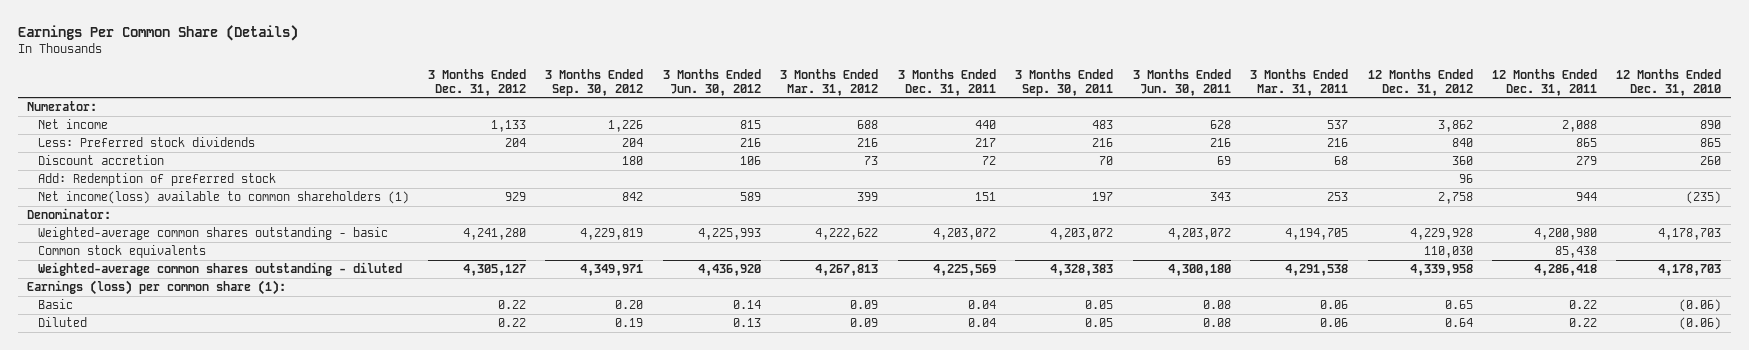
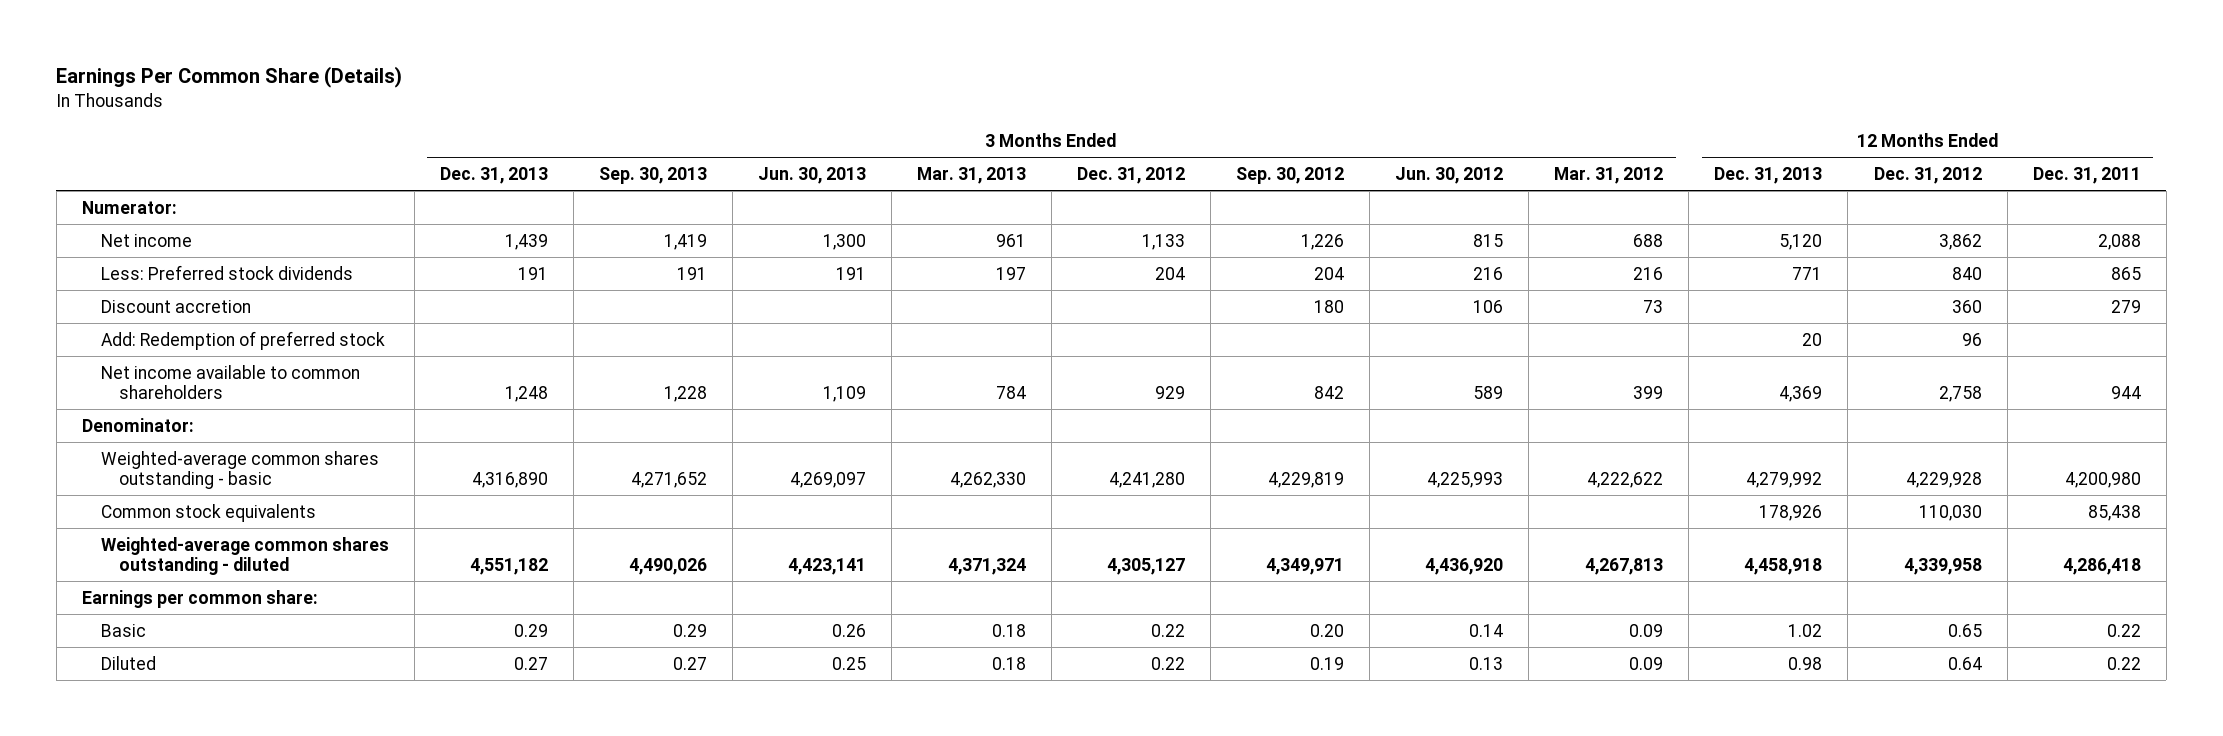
- | 3 Months Ended Dec. 31, 2012 | 3 Months Ended Sep. 30, 2012 | 3 Months Ended Jun. 30, 2012 | 3 Months Ended Mar. 31, 2012 | 3 Months Ended Dec. 31, 2011 | 3 Months Ended Sep. 30, 2011 | 3 Months Ended Jun. 30, 2011 | 3 Months Ended Mar. 31, 2011 | 12 Months Ended Dec. 31, 2012 | 12 Months Ended Dec. 31, 2011 | 12 Months Ended Dec. 31, 2010
+ | 3 Months Ended Dec. 31, 2013 | 3 Months Ended Sep. 30, 2013 | 3 Months Ended Jun. 30, 2013 | 3 Months Ended Mar. 31, 2013 | 3 Months Ended Dec. 31, 2012 | 3 Months Ended Sep. 30, 2012 | 3 Months Ended Jun. 30, 2012 | 3 Months Ended Mar. 31, 2012 | 12 Months Ended Dec. 31, 2013 | 12 Months Ended Dec. 31, 2012 | 12 Months Ended Dec. 31, 2011
- Net income(loss) available to common shareholders (1) | 929 | 842 | 589 | 399 | 151 | 197 | 343 | 253 | 2,758 | 944 | (235)
+ Net income available to common shareholders | 1,248 | 1,228 | 1,109 | 784 | 929 | 842 | 589 | 399 | 4,369 | 2,758 | 944
- Earnings (loss) per common share (1):
+ Earnings per common share:

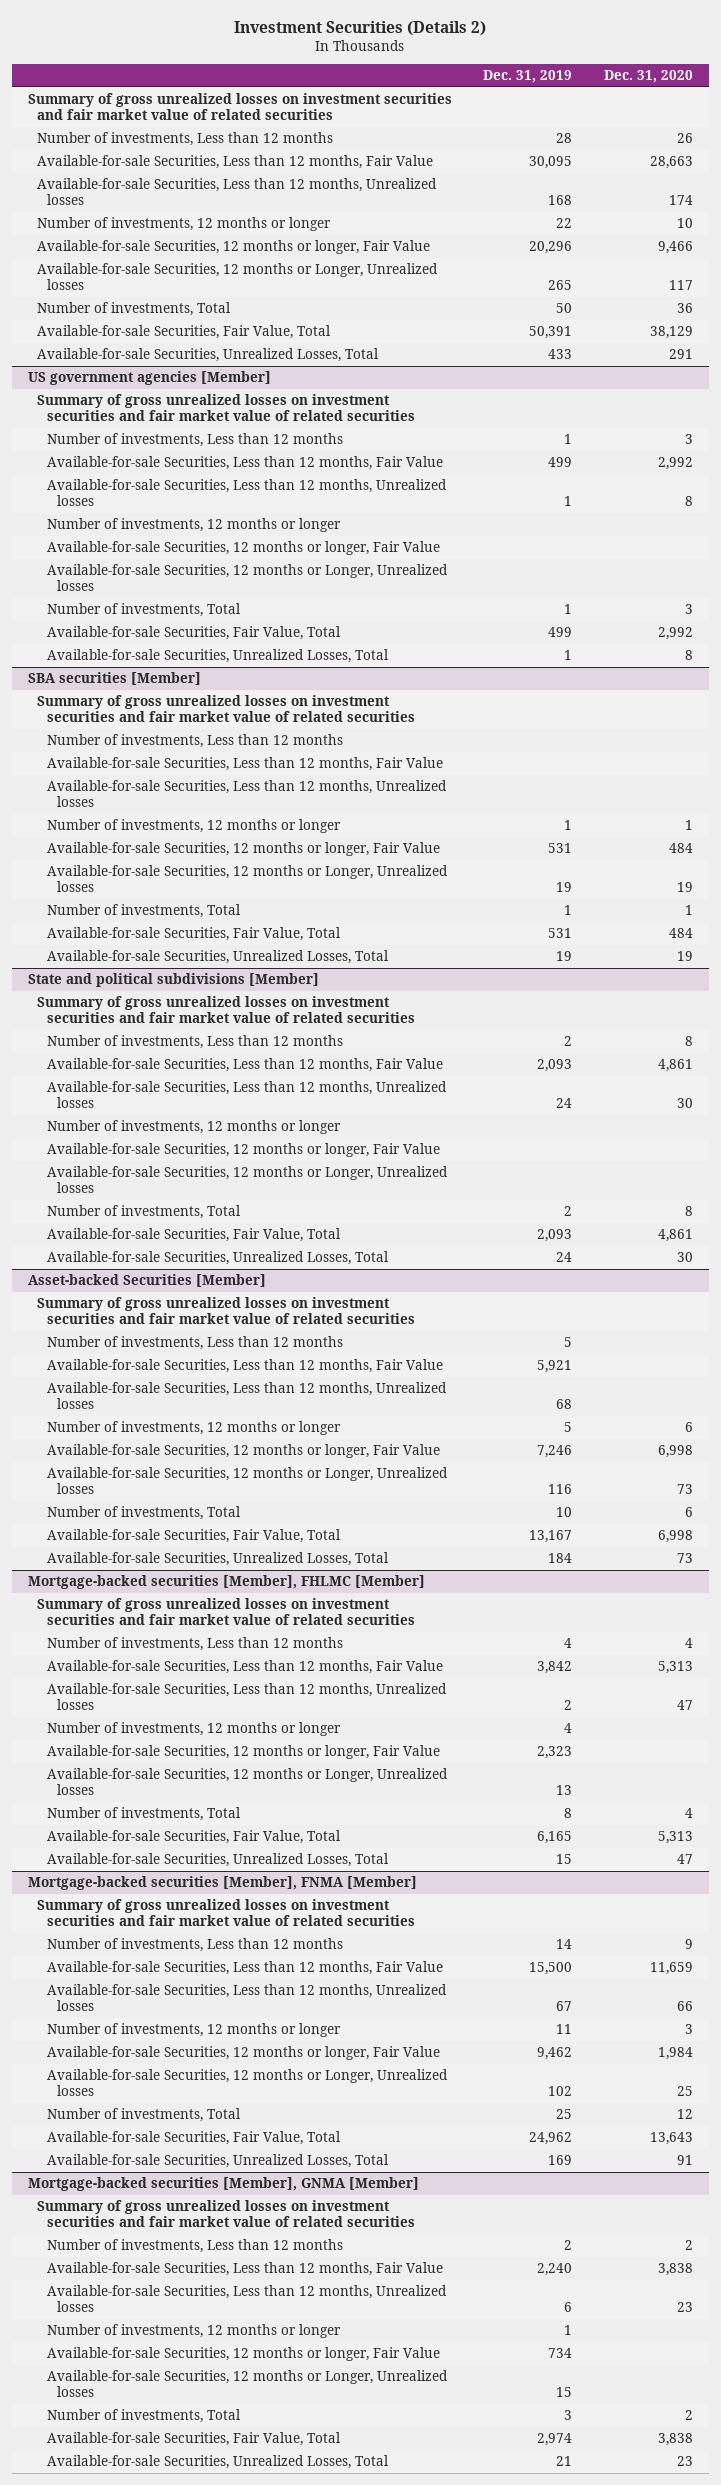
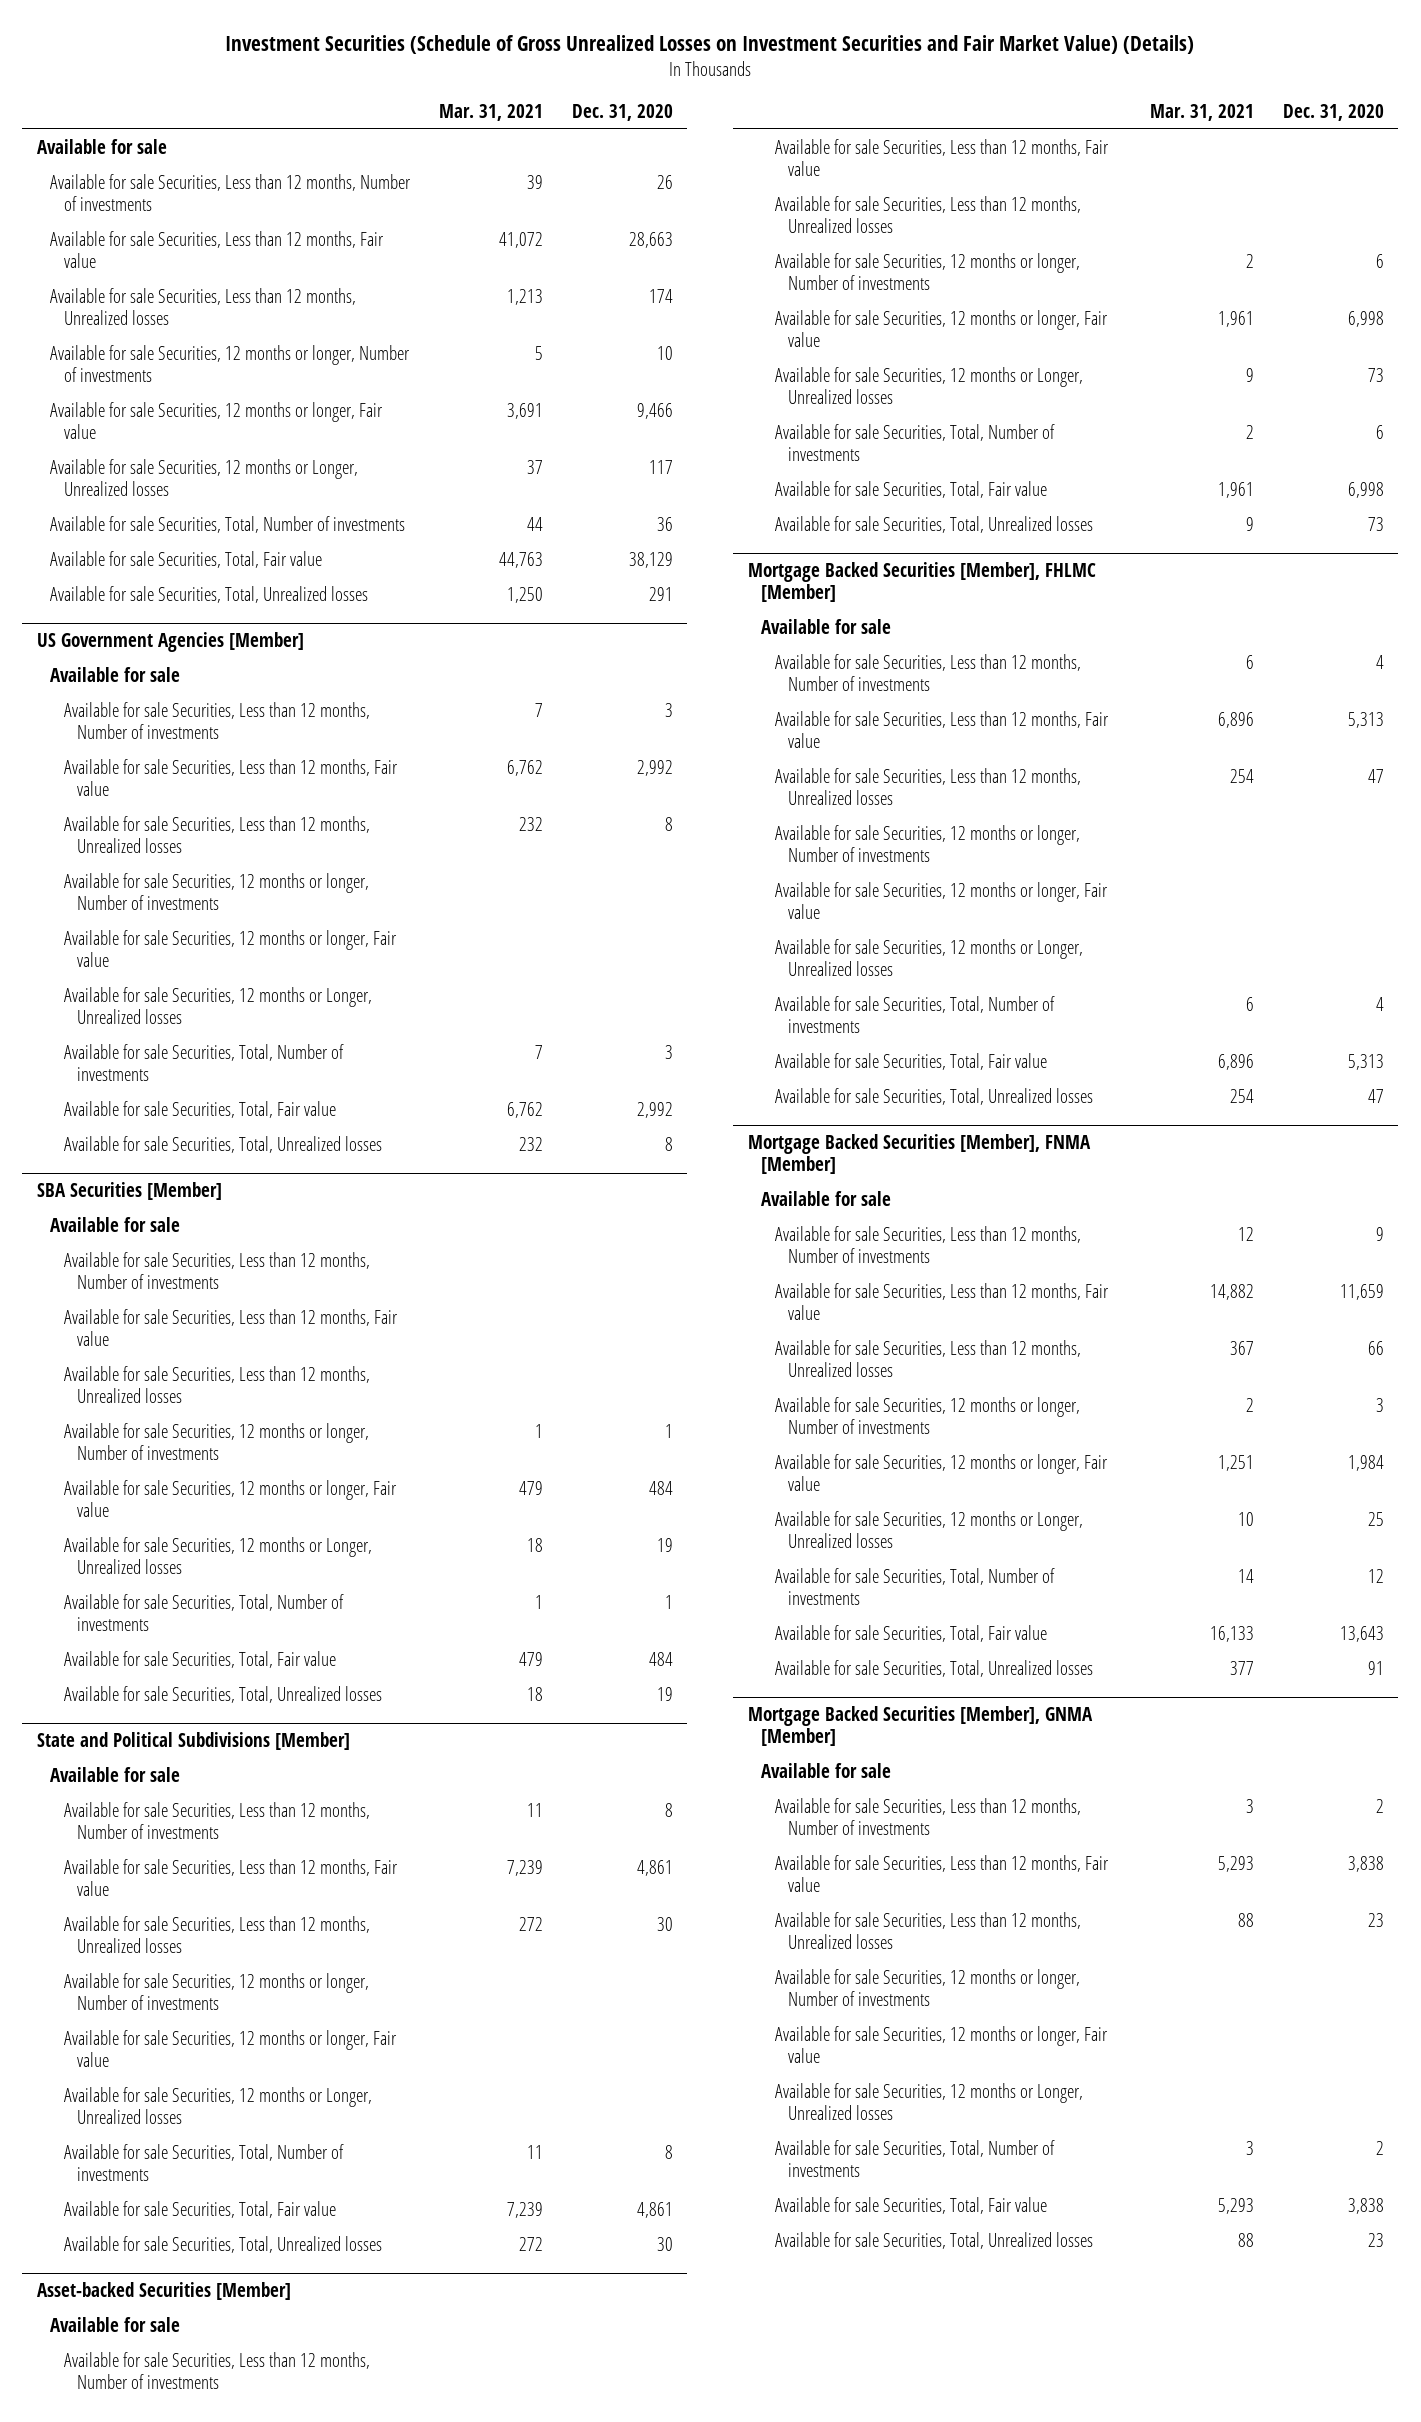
- Investment Securities (Details 2)
+ Investment Securities (Schedule of Gross Unrealized Losses on Investment Securities and Fair Market Value) (Details)
- | Dec. 31, 2019 | Dec. 31, 2020
+ | Mar. 31, 2021 | Dec. 31, 2020
- Summary of gross unrealized losses on investment securities and fair market value of related securities
- Number of investments, Less than 12 months | 28 | 26
- Available-for-sale Securities, Less than 12 months, Fair Value | 30,095 | 28,663
- Available-for-sale Securities, Less than 12 months, Unrealized losses | 168 | 174
- Number of investments, 12 months or longer | 22 | 10
- Available-for-sale Securities, 12 months or longer, Fair Value | 20,296 | 9,466
- Available-for-sale Securities, 12 months or Longer, Unrealized losses | 265 | 117
- Number of investments, Total | 50 | 36
- Available-for-sale Securities, Fair Value, Total | 50,391 | 38,129
- Available-for-sale Securities, Unrealized Losses, Total | 433 | 291
- US government agencies [Member]
- Summary of gross unrealized losses on investment securities and fair market value of related securities
- Number of investments, Less than 12 months | 1 | 3
- Available-for-sale Securities, Less than 12 months, Fair Value | 499 | 2,992
- Available-for-sale Securities, Less than 12 months, Unrealized losses | 1 | 8
- Number of investments, 12 months or longer
- Available-for-sale Securities, 12 months or longer, Fair Value
- Available-for-sale Securities, 12 months or Longer, Unrealized losses
- Number of investments, Total | 1 | 3
- Available-for-sale Securities, Fair Value, Total | 499 | 2,992
- Available-for-sale Securities, Unrealized Losses, Total | 1 | 8
- SBA securities [Member]
- Summary of gross unrealized losses on investment securities and fair market value of related securities
- Number of investments, Less than 12 months
- Available-for-sale Securities, Less than 12 months, Fair Value
- Available-for-sale Securities, Less than 12 months, Unrealized losses
- Number of investments, 12 months or longer | 1 | 1
- Available-for-sale Securities, 12 months or longer, Fair Value | 531 | 484
- Available-for-sale Securities, 12 months or Longer, Unrealized losses | 19 | 19
- Number of investments, Total | 1 | 1
- Available-for-sale Securities, Fair Value, Total | 531 | 484
- Available-for-sale Securities, Unrealized Losses, Total | 19 | 19
- State and political subdivisions [Member]
- Summary of gross unrealized losses on investment securities and fair market value of related securities
- Number of investments, Less than 12 months | 2 | 8
- Available-for-sale Securities, Less than 12 months, Fair Value | 2,093 | 4,861
- Available-for-sale Securities, Less than 12 months, Unrealized losses | 24 | 30
- Number of investments, 12 months or longer
- Available-for-sale Securities, 12 months or longer, Fair Value
- Available-for-sale Securities, 12 months or Longer, Unrealized losses
- Number of investments, Total | 2 | 8
- Available-for-sale Securities, Fair Value, Total | 2,093 | 4,861
- Available-for-sale Securities, Unrealized Losses, Total | 24 | 30
+ Available for sale
+ Available for sale Securities, Less than 12 months, Number of investments | 39 | 26
+ Available for sale Securities, Less than 12 months, Fair value | 41,072 | 28,663
+ Available for sale Securities, Less than 12 months, Unrealized losses | 1,213 | 174
+ Available for sale Securities, 12 months or longer, Number of investments | 5 | 10
+ Available for sale Securities, 12 months or longer, Fair value | 3,691 | 9,466
+ Available for sale Securities, 12 months or Longer, Unrealized losses | 37 | 117
+ Available for sale Securities, Total, Number of investments | 44 | 36
+ Available for sale Securities, Total, Fair value | 44,763 | 38,129
+ Available for sale Securities, Total, Unrealized losses | 1,250 | 291
+ US Government Agencies [Member]
+ Available for sale
+ Available for sale Securities, Less than 12 months, Number of investments | 7 | 3
+ Available for sale Securities, Less than 12 months, Fair value | 6,762 | 2,992
+ Available for sale Securities, Less than 12 months, Unrealized losses | 232 | 8
+ Available for sale Securities, 12 months or longer, Number of investments
+ Available for sale Securities, 12 months or longer, Fair value
+ Available for sale Securities, 12 months or Longer, Unrealized losses
+ Available for sale Securities, Total, Number of investments | 7 | 3
+ Available for sale Securities, Total, Fair value | 6,762 | 2,992
+ Available for sale Securities, Total, Unrealized losses | 232 | 8
+ SBA Securities [Member]
+ Available for sale
+ Available for sale Securities, Less than 12 months, Number of investments
+ Available for sale Securities, Less than 12 months, Fair value
+ Available for sale Securities, Less than 12 months, Unrealized losses
+ Available for sale Securities, 12 months or longer, Number of investments | 1 | 1
+ Available for sale Securities, 12 months or longer, Fair value | 479 | 484
+ Available for sale Securities, 12 months or Longer, Unrealized losses | 18 | 19
+ Available for sale Securities, Total, Number of investments | 1 | 1
+ Available for sale Securities, Total, Fair value | 479 | 484
+ Available for sale Securities, Total, Unrealized losses | 18 | 19
+ State and Political Subdivisions [Member]
+ Available for sale
+ Available for sale Securities, Less than 12 months, Number of investments | 11 | 8
+ Available for sale Securities, Less than 12 months, Fair value | 7,239 | 4,861
+ Available for sale Securities, Less than 12 months, Unrealized losses | 272 | 30
+ Available for sale Securities, 12 months or longer, Number of investments
+ Available for sale Securities, 12 months or longer, Fair value
+ Available for sale Securities, 12 months or Longer, Unrealized losses
+ Available for sale Securities, Total, Number of investments | 11 | 8
+ Available for sale Securities, Total, Fair value | 7,239 | 4,861
+ Available for sale Securities, Total, Unrealized losses | 272 | 30
@ Asset-backed Securities [Member]
- Summary of gross unrealized losses on investment securities and fair market value of related securities
- Number of investments, Less than 12 months | 5 |
- Available-for-sale Securities, Less than 12 months, Fair Value | 5,921 |
- Available-for-sale Securities, Less than 12 months, Unrealized losses | 68 |
- Number of investments, 12 months or longer | 5 | 6
- Available-for-sale Securities, 12 months or longer, Fair Value | 7,246 | 6,998
- Available-for-sale Securities, 12 months or Longer, Unrealized losses | 116 | 73
- Number of investments, Total | 10 | 6
- Available-for-sale Securities, Fair Value, Total | 13,167 | 6,998
- Available-for-sale Securities, Unrealized Losses, Total | 184 | 73
- Mortgage-backed securities [Member], FHLMC [Member]
- Summary of gross unrealized losses on investment securities and fair market value of related securities
- Number of investments, Less than 12 months | 4 | 4
- Available-for-sale Securities, Less than 12 months, Fair Value | 3,842 | 5,313
- Available-for-sale Securities, Less than 12 months, Unrealized losses | 2 | 47
- Number of investments, 12 months or longer | 4 |
- Available-for-sale Securities, 12 months or longer, Fair Value | 2,323 |
- Available-for-sale Securities, 12 months or Longer, Unrealized losses | 13 |
- Number of investments, Total | 8 | 4
- Available-for-sale Securities, Fair Value, Total | 6,165 | 5,313
- Available-for-sale Securities, Unrealized Losses, Total | 15 | 47
- Mortgage-backed securities [Member], FNMA [Member]
- Summary of gross unrealized losses on investment securities and fair market value of related securities
- Number of investments, Less than 12 months | 14 | 9
- Available-for-sale Securities, Less than 12 months, Fair Value | 15,500 | 11,659
- Available-for-sale Securities, Less than 12 months, Unrealized losses | 67 | 66
- Number of investments, 12 months or longer | 11 | 3
- Available-for-sale Securities, 12 months or longer, Fair Value | 9,462 | 1,984
- Available-for-sale Securities, 12 months or Longer, Unrealized losses | 102 | 25
- Number of investments, Total | 25 | 12
- Available-for-sale Securities, Fair Value, Total | 24,962 | 13,643
- Available-for-sale Securities, Unrealized Losses, Total | 169 | 91
- Mortgage-backed securities [Member], GNMA [Member]
- Summary of gross unrealized losses on investment securities and fair market value of related securities
- Number of investments, Less than 12 months | 2 | 2
- Available-for-sale Securities, Less than 12 months, Fair Value | 2,240 | 3,838
- Available-for-sale Securities, Less than 12 months, Unrealized losses | 6 | 23
- Number of investments, 12 months or longer | 1 |
- Available-for-sale Securities, 12 months or longer, Fair Value | 734 |
- Available-for-sale Securities, 12 months or Longer, Unrealized losses | 15 |
- Number of investments, Total | 3 | 2
- Available-for-sale Securities, Fair Value, Total | 2,974 | 3,838
- Available-for-sale Securities, Unrealized Losses, Total | 21 | 23
@ Asset-backed Securities [Member]
+ Available for sale
+ Available for sale Securities, Less than 12 months, Number of investments
+ Available for sale Securities, Less than 12 months, Fair value
+ Available for sale Securities, Less than 12 months, Unrealized losses
+ Available for sale Securities, 12 months or longer, Number of investments | 2 | 6
+ Available for sale Securities, 12 months or longer, Fair value | 1,961 | 6,998
+ Available for sale Securities, 12 months or Longer, Unrealized losses | 9 | 73
+ Available for sale Securities, Total, Number of investments | 2 | 6
+ Available for sale Securities, Total, Fair value | 1,961 | 6,998
+ Available for sale Securities, Total, Unrealized losses | 9 | 73
+ Mortgage Backed Securities [Member], FHLMC [Member]
+ Available for sale
+ Available for sale Securities, Less than 12 months, Number of investments | 6 | 4
+ Available for sale Securities, Less than 12 months, Fair value | 6,896 | 5,313
+ Available for sale Securities, Less than 12 months, Unrealized losses | 254 | 47
+ Available for sale Securities, 12 months or longer, Number of investments
+ Available for sale Securities, 12 months or longer, Fair value
+ Available for sale Securities, 12 months or Longer, Unrealized losses
+ Available for sale Securities, Total, Number of investments | 6 | 4
+ Available for sale Securities, Total, Fair value | 6,896 | 5,313
+ Available for sale Securities, Total, Unrealized losses | 254 | 47
+ Mortgage Backed Securities [Member], FNMA [Member]
+ Available for sale
+ Available for sale Securities, Less than 12 months, Number of investments | 12 | 9
+ Available for sale Securities, Less than 12 months, Fair value | 14,882 | 11,659
+ Available for sale Securities, Less than 12 months, Unrealized losses | 367 | 66
+ Available for sale Securities, 12 months or longer, Number of investments | 2 | 3
+ Available for sale Securities, 12 months or longer, Fair value | 1,251 | 1,984
+ Available for sale Securities, 12 months or Longer, Unrealized losses | 10 | 25
+ Available for sale Securities, Total, Number of investments | 14 | 12
+ Available for sale Securities, Total, Fair value | 16,133 | 13,643
+ Available for sale Securities, Total, Unrealized losses | 377 | 91
+ Mortgage Backed Securities [Member], GNMA [Member]
+ Available for sale
+ Available for sale Securities, Less than 12 months, Number of investments | 3 | 2
+ Available for sale Securities, Less than 12 months, Fair value | 5,293 | 3,838
+ Available for sale Securities, Less than 12 months, Unrealized losses | 88 | 23
+ Available for sale Securities, 12 months or longer, Number of investments
+ Available for sale Securities, 12 months or longer, Fair value
+ Available for sale Securities, 12 months or Longer, Unrealized losses
+ Available for sale Securities, Total, Number of investments | 3 | 2
+ Available for sale Securities, Total, Fair value | 5,293 | 3,838
+ Available for sale Securities, Total, Unrealized losses | 88 | 23

